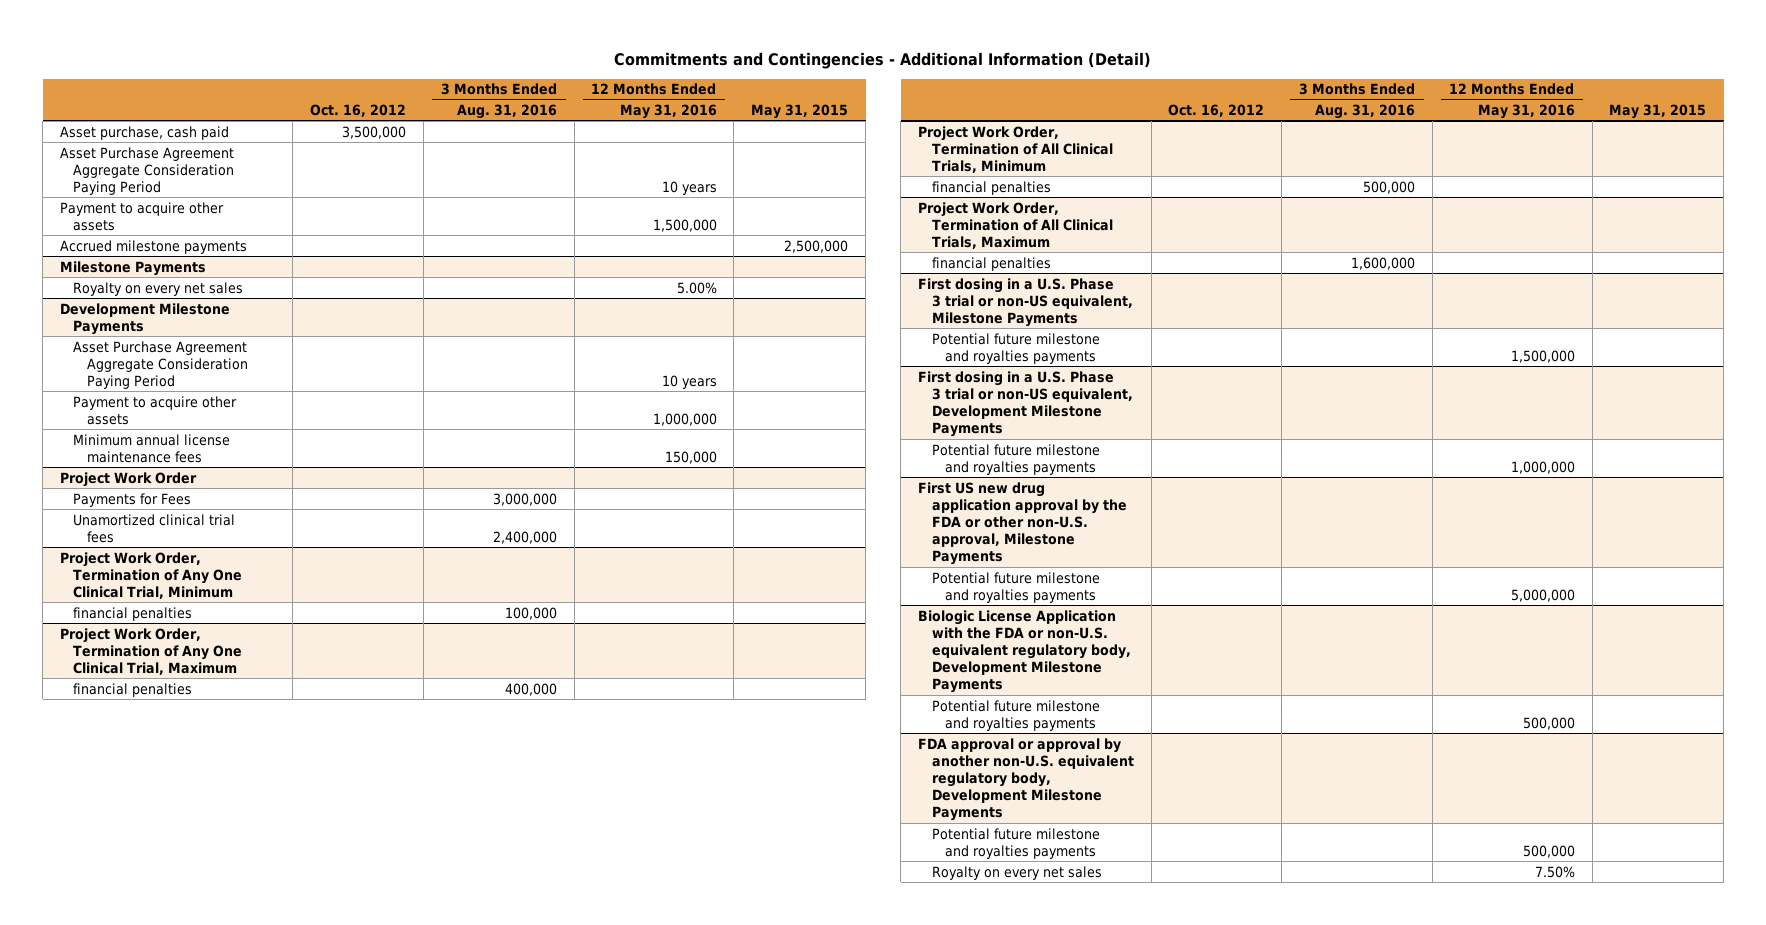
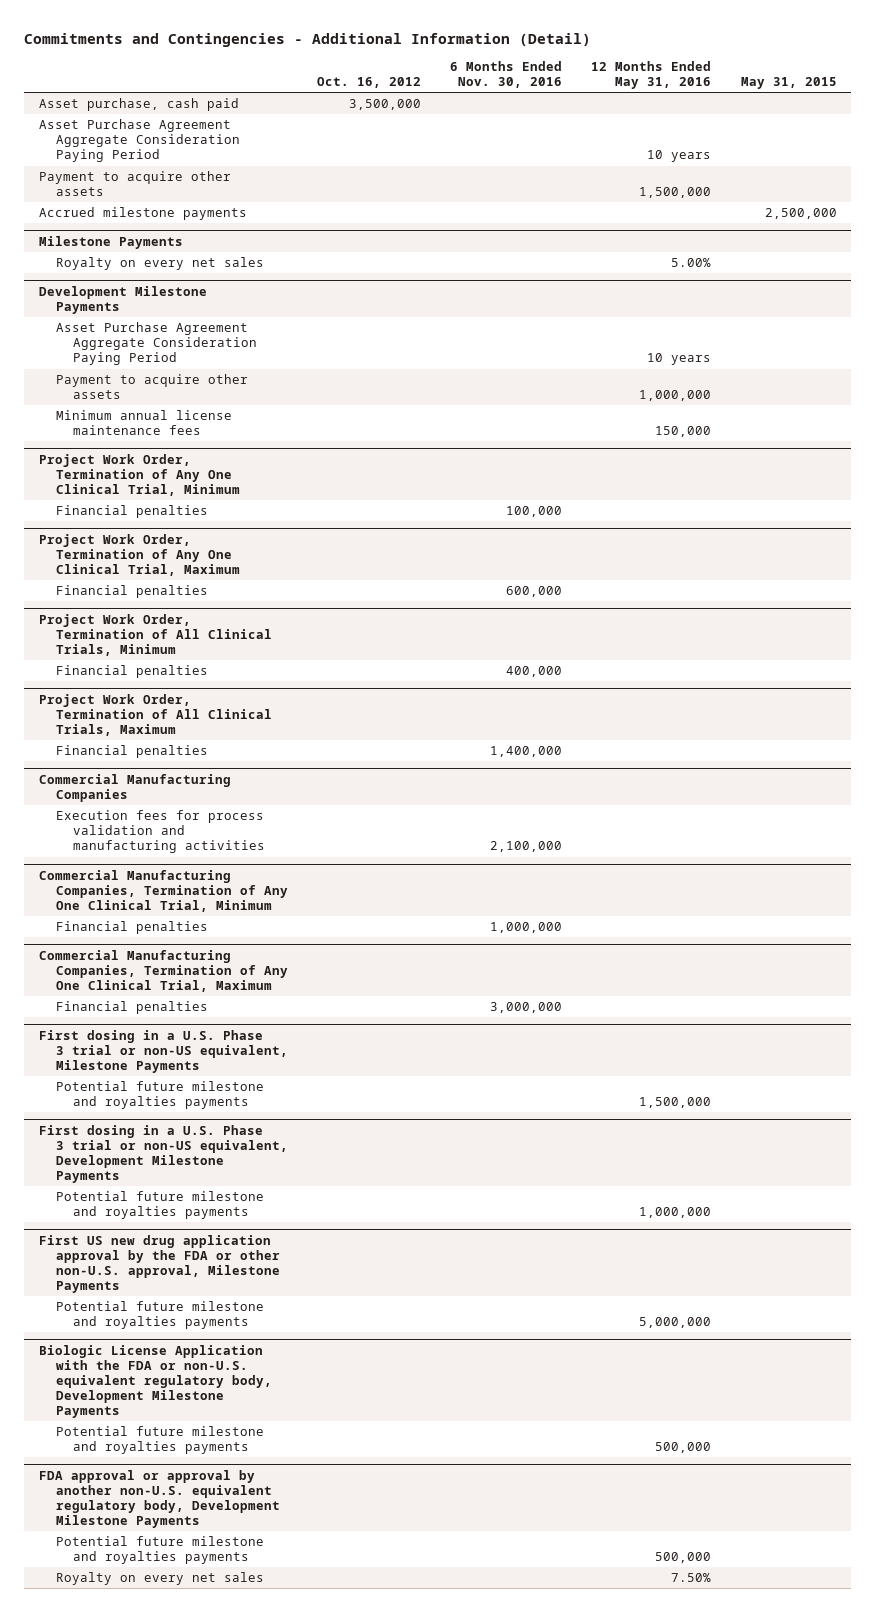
- | Oct. 16, 2012 | 3 Months Ended Aug. 31, 2016 | 12 Months Ended May 31, 2016 | May 31, 2015
+ | Oct. 16, 2012 | 6 Months Ended Nov. 30, 2016 | 12 Months Ended May 31, 2016 | May 31, 2015
- Project Work Order
- Payments for Fees | | 3,000,000 | |
- Unamortized clinical trial fees | | 2,400,000 | |
@ Project Work Order, Termination of Any One Clinical Trial, Minimum
- financial penalties | | 100,000 | |
+ Financial penalties | | 100,000 | |
@ Project Work Order, Termination of Any One Clinical Trial, Maximum
- financial penalties | | 400,000 | |
+ Financial penalties | | 600,000 | |
@ Project Work Order, Termination of All Clinical Trials, Minimum
- financial penalties | | 500,000 | |
+ Financial penalties | | 400,000 | |
@ Project Work Order, Termination of All Clinical Trials, Maximum
- financial penalties | | 1,600,000 | |
+ Financial penalties | | 1,400,000 | |
+ Commercial Manufacturing Companies
+ Execution fees for process validation and manufacturing activities | | 2,100,000 | |
+ Commercial Manufacturing Companies, Termination of Any One Clinical Trial, Minimum
+ Financial penalties | | 1,000,000 | |
+ Commercial Manufacturing Companies, Termination of Any One Clinical Trial, Maximum
+ Financial penalties | | 3,000,000 | |

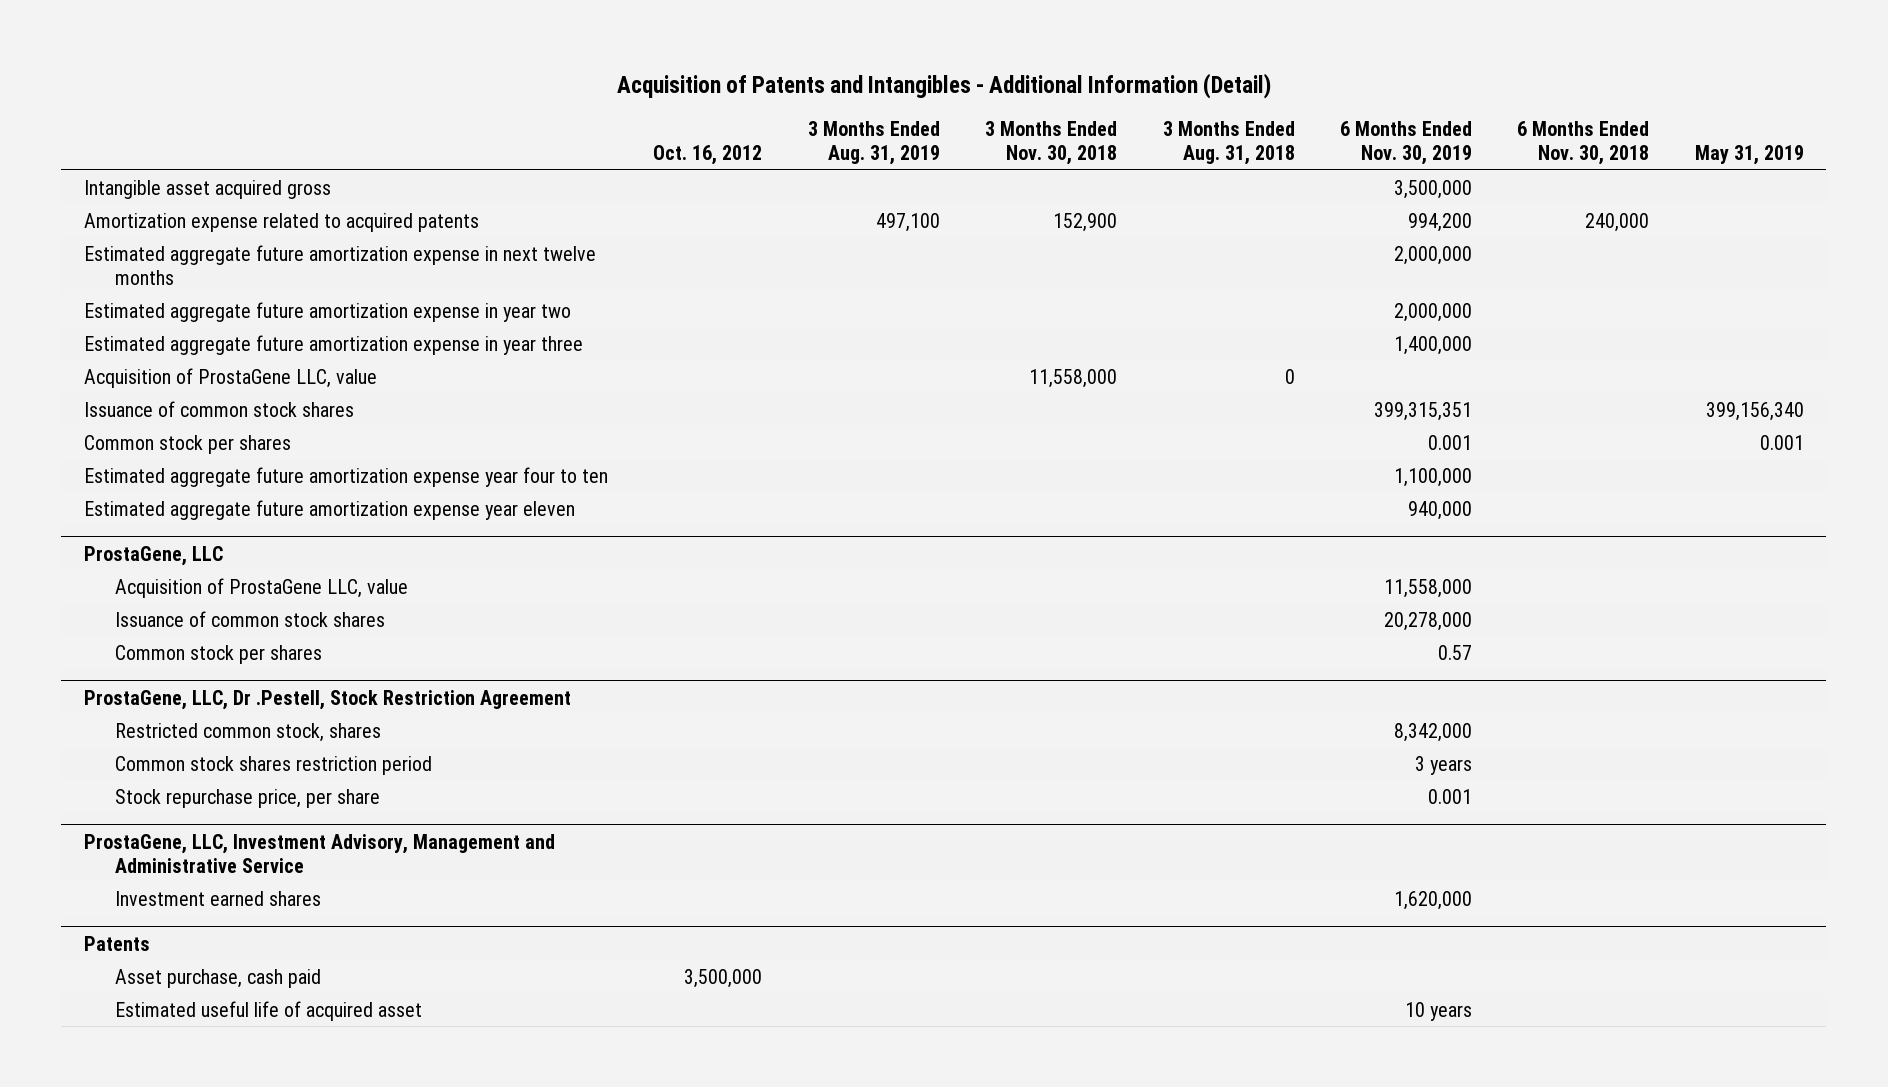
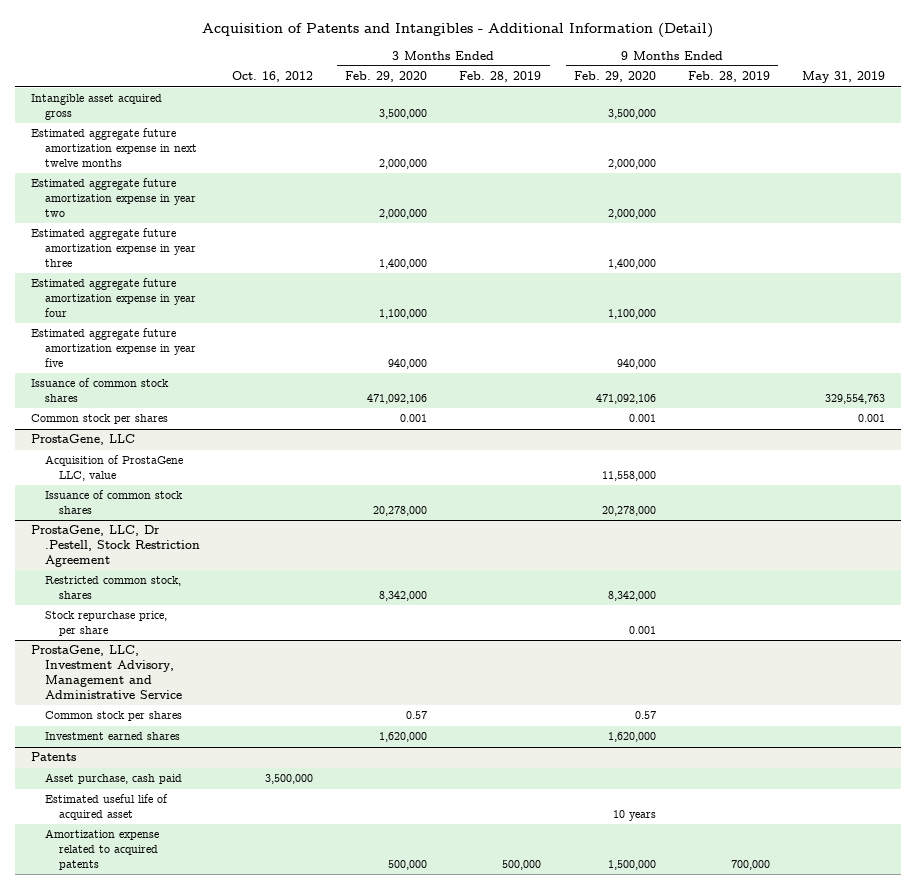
- | Oct. 16, 2012 | 3 Months Ended Aug. 31, 2019 | 3 Months Ended Nov. 30, 2018 | 3 Months Ended Aug. 31, 2018 | 6 Months Ended Nov. 30, 2019 | 6 Months Ended Nov. 30, 2018 | May 31, 2019
+ | Oct. 16, 2012 | 3 Months Ended Feb. 29, 2020 | 3 Months Ended Feb. 28, 2019 | 9 Months Ended Feb. 29, 2020 | 9 Months Ended Feb. 28, 2019 | May 31, 2019
- Amortization expense related to acquired patents | | 497,100 | 152,900 | | 994,200 | 240,000 |
- Acquisition of ProstaGene LLC, value | | | 11,558,000 | 0 | | |
- Issuance of common stock shares | | | | | 399,315,351 | | 399,156,340
+ Estimated aggregate future amortization expense in year four | | 1,100,000 | | 1,100,000 | |
+ Estimated aggregate future amortization expense in year five | | 940,000 | | 940,000 | |
+ Issuance of common stock shares | | 471,092,106 | | 471,092,106 | | 329,554,763
- Estimated aggregate future amortization expense year four to ten | | | | | 1,100,000 | |
- Estimated aggregate future amortization expense year eleven | | | | | 940,000 | |
@ ProstaGene, LLC
- Common stock per shares | | | | | 0.57 | |
@ ProstaGene, LLC, Dr .Pestell, Stock Restriction Agreement
- Common stock shares restriction period | | | | | 3 years | |
@ ProstaGene, LLC, Investment Advisory, Management and Administrative Service
+ Common stock per shares | | 0.57 | | 0.57 | |
@ Patents
+ Amortization expense related to acquired patents | | 500,000 | 500,000 | 1,500,000 | 700,000 |

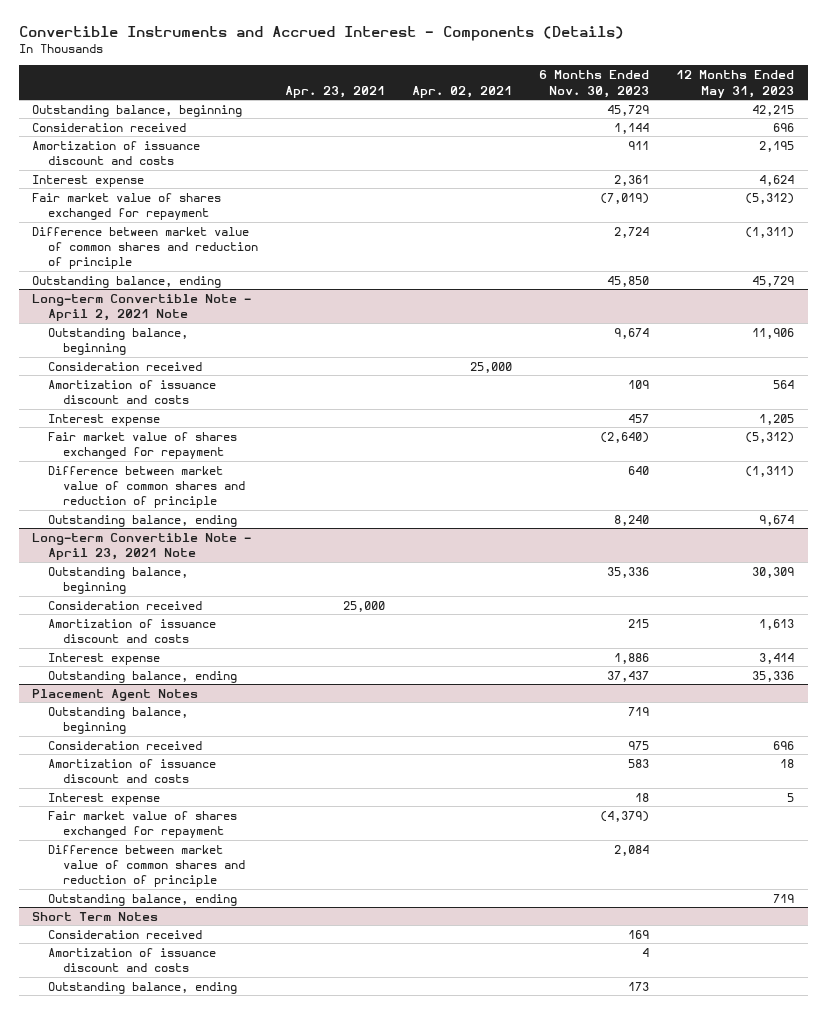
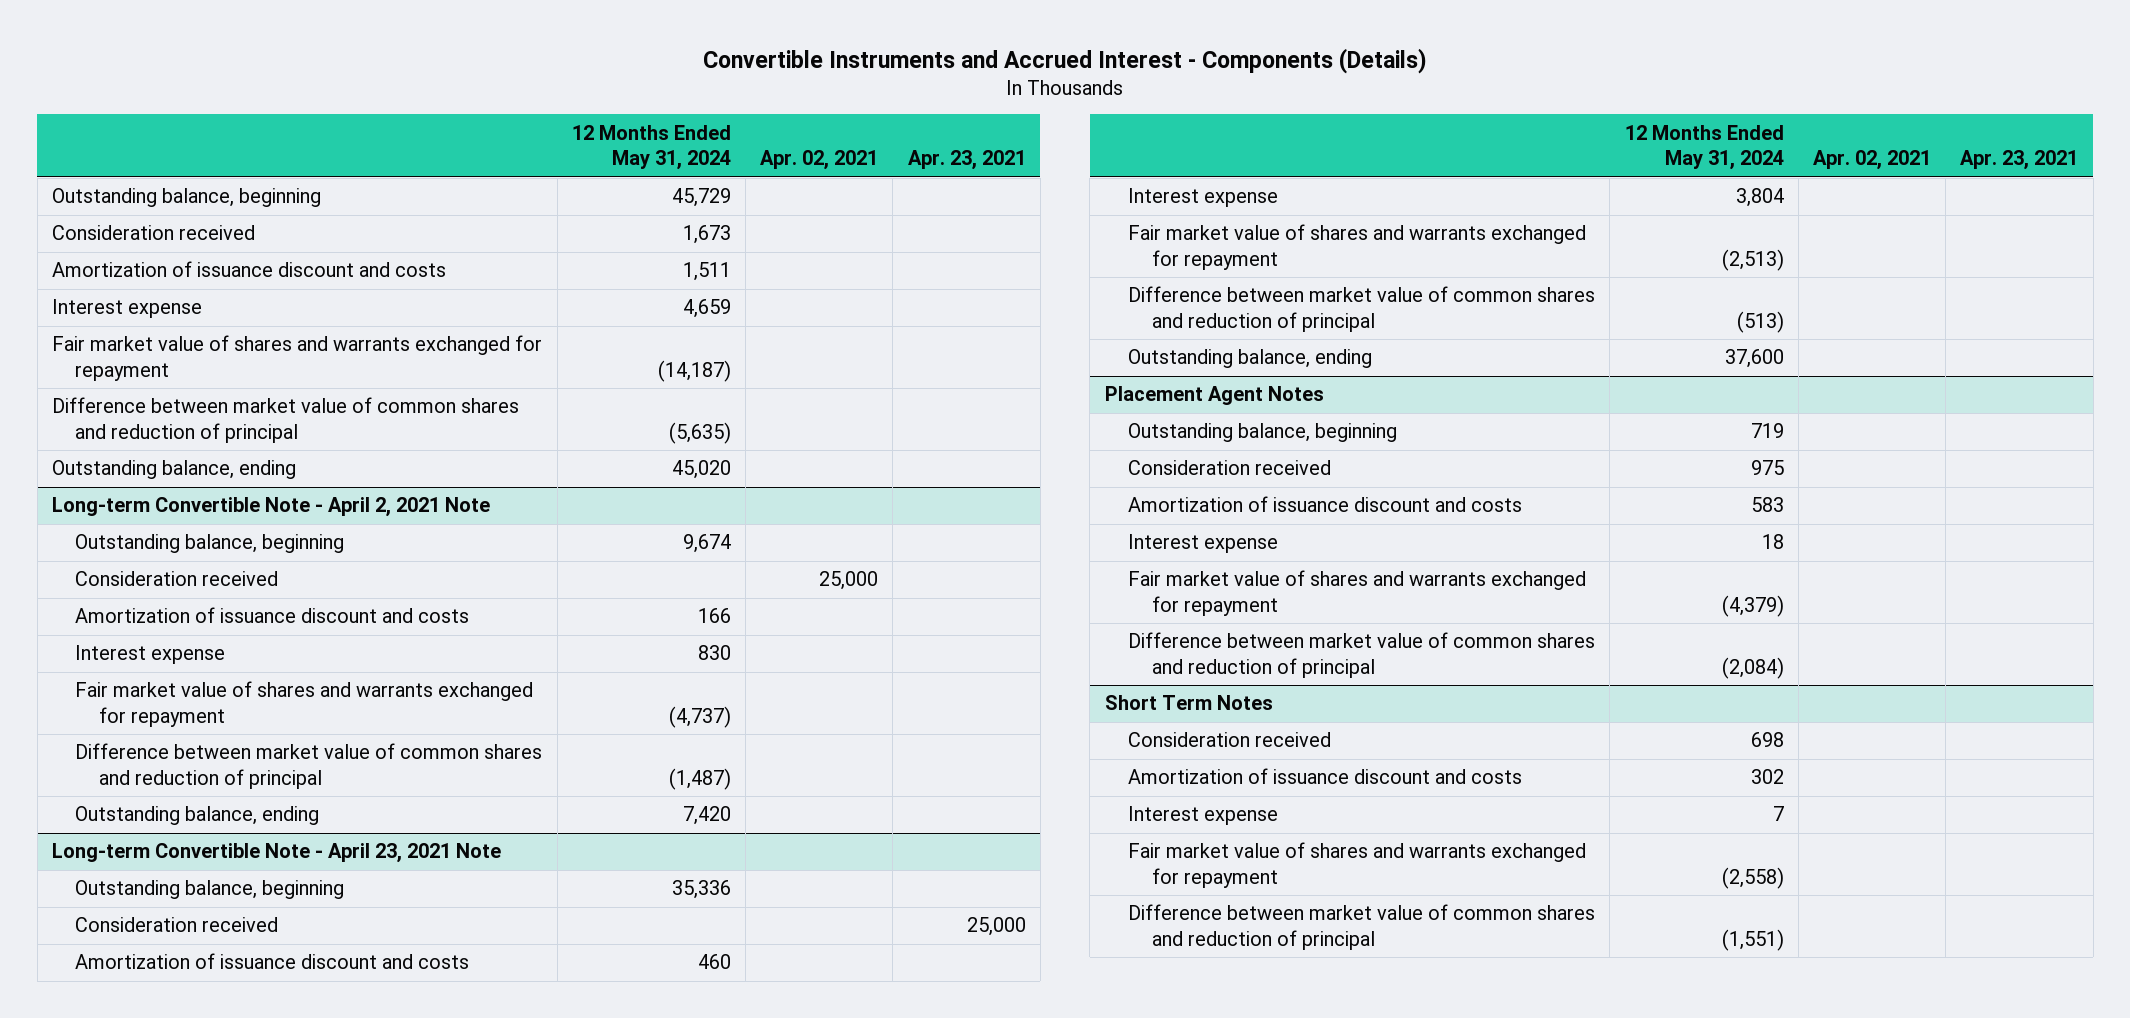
- | Apr. 23, 2021 | Apr. 02, 2021 | 6 Months Ended Nov. 30, 2023 | 12 Months Ended May 31, 2023
+ | 12 Months Ended May 31, 2024 | Apr. 02, 2021 | Apr. 23, 2021
- Fair market value of shares exchanged for repayment | | | (7,019) | (5,312)
- Difference between market value of common shares and reduction of principle | | | 2,724 | (1,311)
+ Fair market value of shares and warrants exchanged for repayment | (14,187) | |
+ Difference between market value of common shares and reduction of principal | (5,635) | |
@ Long-term Convertible Note - April 2, 2021 Note
- Fair market value of shares exchanged for repayment | | | (2,640) | (5,312)
- Difference between market value of common shares and reduction of principle | | | 640 | (1,311)
+ Fair market value of shares and warrants exchanged for repayment | (4,737) | |
+ Difference between market value of common shares and reduction of principal | (1,487) | |
@ Long-term Convertible Note - April 23, 2021 Note
+ Fair market value of shares and warrants exchanged for repayment | (2,513) | |
+ Difference between market value of common shares and reduction of principal | (513) | |
@ Placement Agent Notes
- Fair market value of shares exchanged for repayment | | | (4,379) |
- Difference between market value of common shares and reduction of principle | | | 2,084 |
- Outstanding balance, ending | | | | 719
+ Fair market value of shares and warrants exchanged for repayment | (4,379) | |
+ Difference between market value of common shares and reduction of principal | (2,084) | |
@ Short Term Notes
- Outstanding balance, ending | | | 173 |
+ Interest expense | 7 | |
+ Fair market value of shares and warrants exchanged for repayment | (2,558) | |
+ Difference between market value of common shares and reduction of principal | (1,551) | |

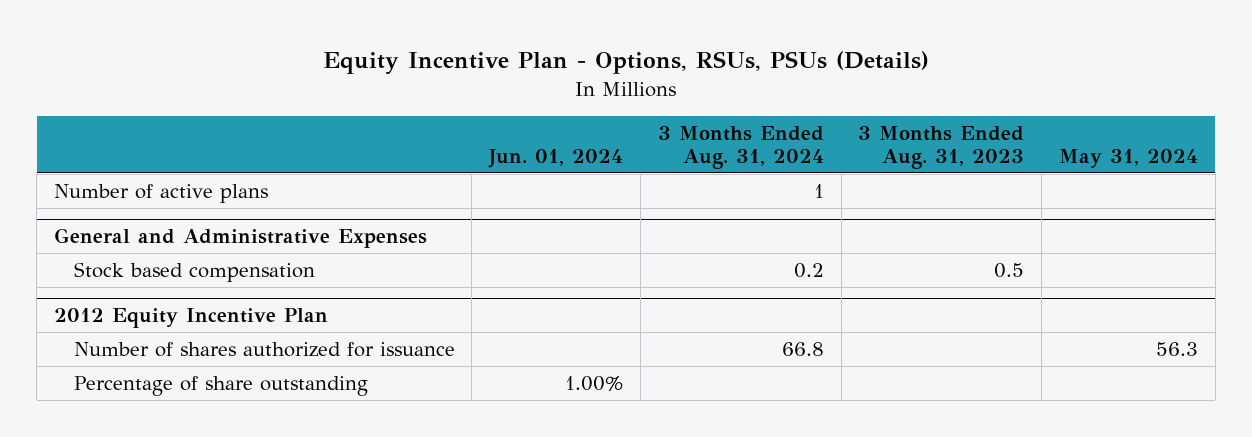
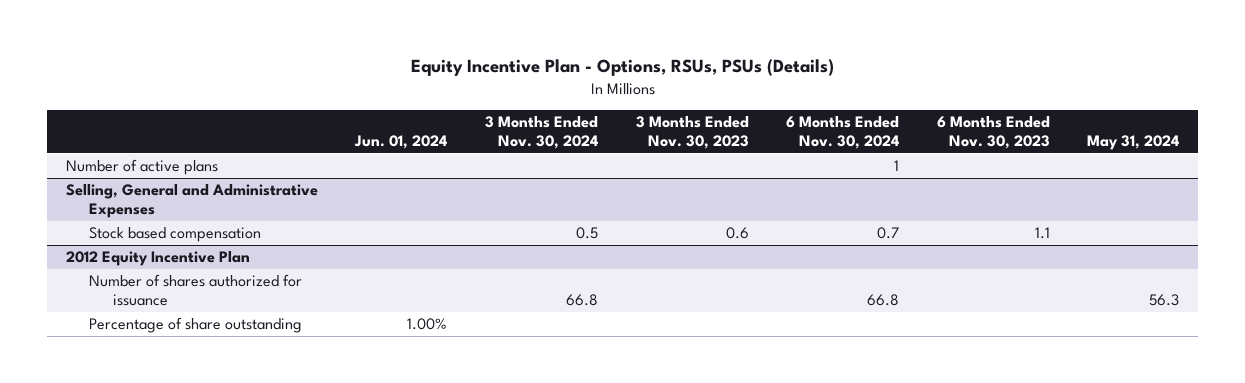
- | Jun. 01, 2024 | 3 Months Ended Aug. 31, 2024 | 3 Months Ended Aug. 31, 2023 | May 31, 2024
+ | Jun. 01, 2024 | 3 Months Ended Nov. 30, 2024 | 3 Months Ended Nov. 30, 2023 | 6 Months Ended Nov. 30, 2024 | 6 Months Ended Nov. 30, 2023 | May 31, 2024
- General and Administrative Expenses
+ Selling, General and Administrative Expenses

